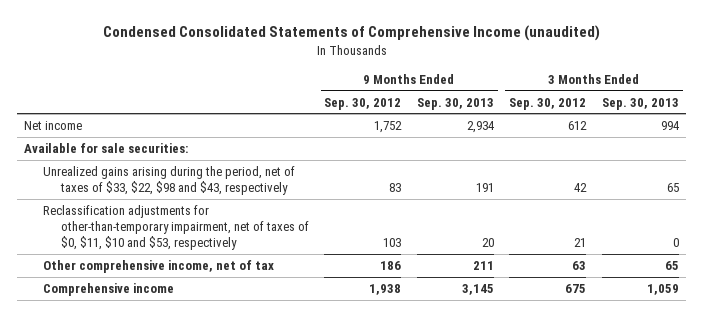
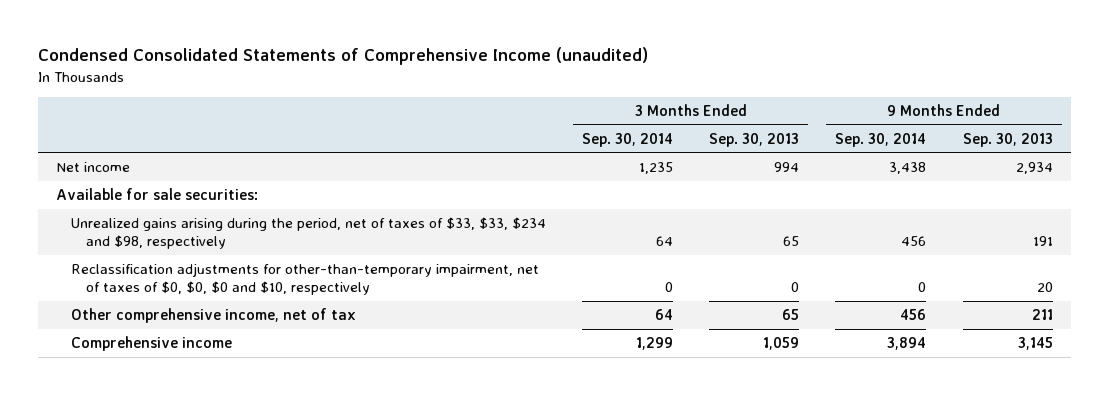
- | 9 Months Ended Sep. 30, 2012 | 9 Months Ended Sep. 30, 2013 | 3 Months Ended Sep. 30, 2012 | 3 Months Ended Sep. 30, 2013
+ | 3 Months Ended Sep. 30, 2014 | 3 Months Ended Sep. 30, 2013 | 9 Months Ended Sep. 30, 2014 | 9 Months Ended Sep. 30, 2013
- Unrealized gains arising during the period, net of taxes of $33, $22, $98 and $43, respectively | 83 | 191 | 42 | 65
- Reclassification adjustments for other-than-temporary impairment, net of taxes of $0, $11, $10 and $53, respectively | 103 | 20 | 21 | 0
+ Unrealized gains arising during the period, net of taxes of $33, $33, $234 and $98, respectively | 64 | 65 | 456 | 191
+ Reclassification adjustments for other-than-temporary impairment, net of taxes of $0, $0, $0 and $10, respectively | 0 | 0 | 0 | 20

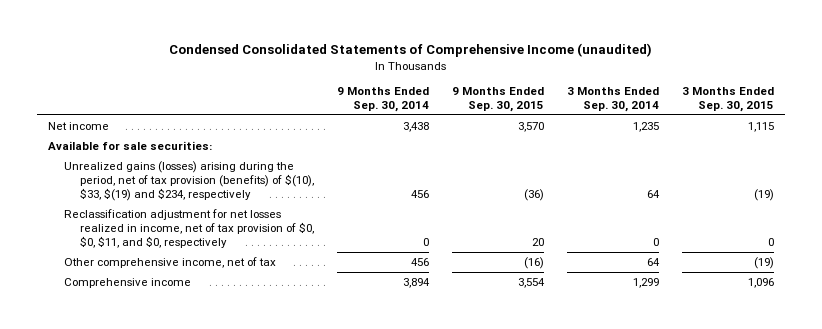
- | 3 Months Ended Sep. 30, 2014 | 3 Months Ended Sep. 30, 2013 | 9 Months Ended Sep. 30, 2014 | 9 Months Ended Sep. 30, 2013
+ | 9 Months Ended Sep. 30, 2014 | 9 Months Ended Sep. 30, 2015 | 3 Months Ended Sep. 30, 2014 | 3 Months Ended Sep. 30, 2015
- Unrealized gains arising during the period, net of taxes of $33, $33, $234 and $98, respectively | 64 | 65 | 456 | 191
- Reclassification adjustments for other-than-temporary impairment, net of taxes of $0, $0, $0 and $10, respectively | 0 | 0 | 0 | 20
+ Unrealized gains (losses) arising during the period, net of tax provision (benefits) of $(10), $33, $(19) and $234, respectively | 456 | (36) | 64 | (19)
+ Reclassification adjustment for net losses realized in income, net of tax provision of $0, $0, $11, and $0, respectively | 0 | 20 | 0 | 0

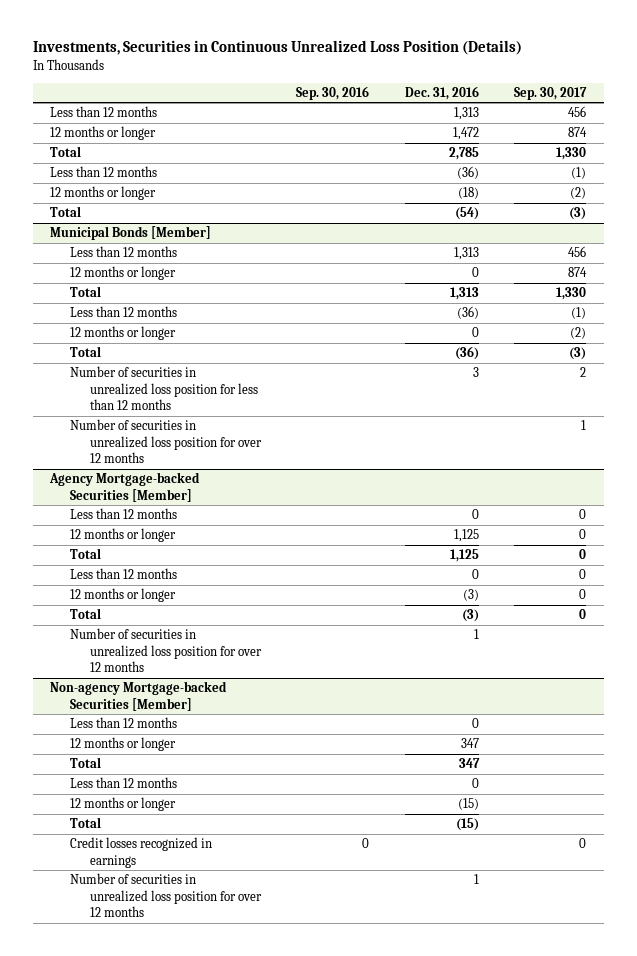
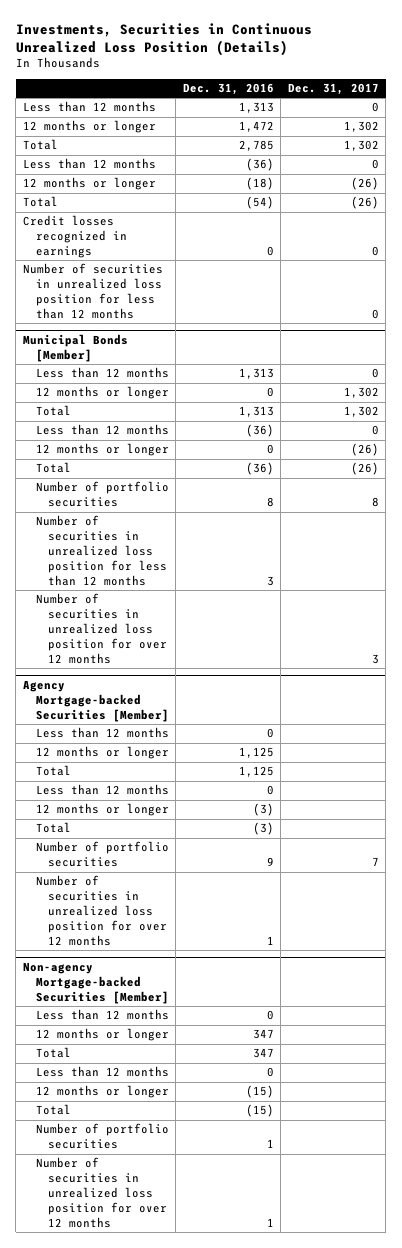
- | Sep. 30, 2016 | Dec. 31, 2016 | Sep. 30, 2017
+ | Dec. 31, 2016 | Dec. 31, 2017
+ Credit losses recognized in earnings | 0 | 0
+ Number of securities in unrealized loss position for less than 12 months | | 0
@ Municipal Bonds [Member]
+ Number of portfolio securities | 8 | 8
@ Agency Mortgage-backed Securities [Member]
+ Number of portfolio securities | 9 | 7
@ Non-agency Mortgage-backed Securities [Member]
- Credit losses recognized in earnings | 0 | | 0
+ Number of portfolio securities | 1 |

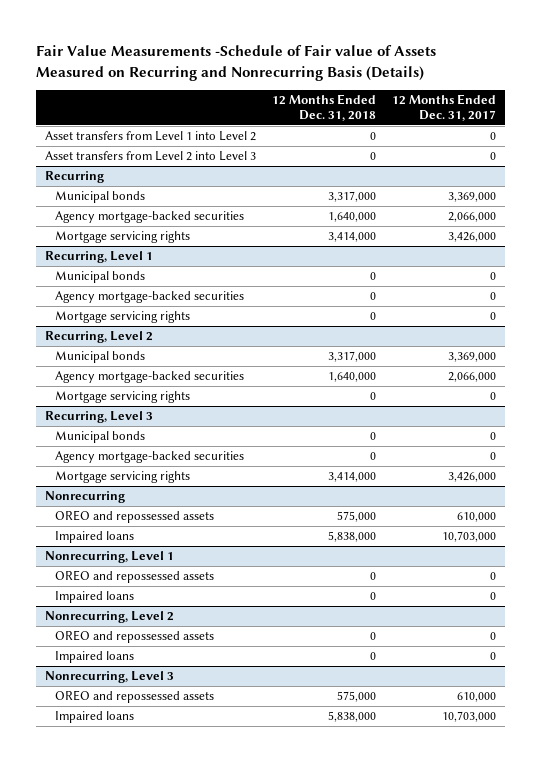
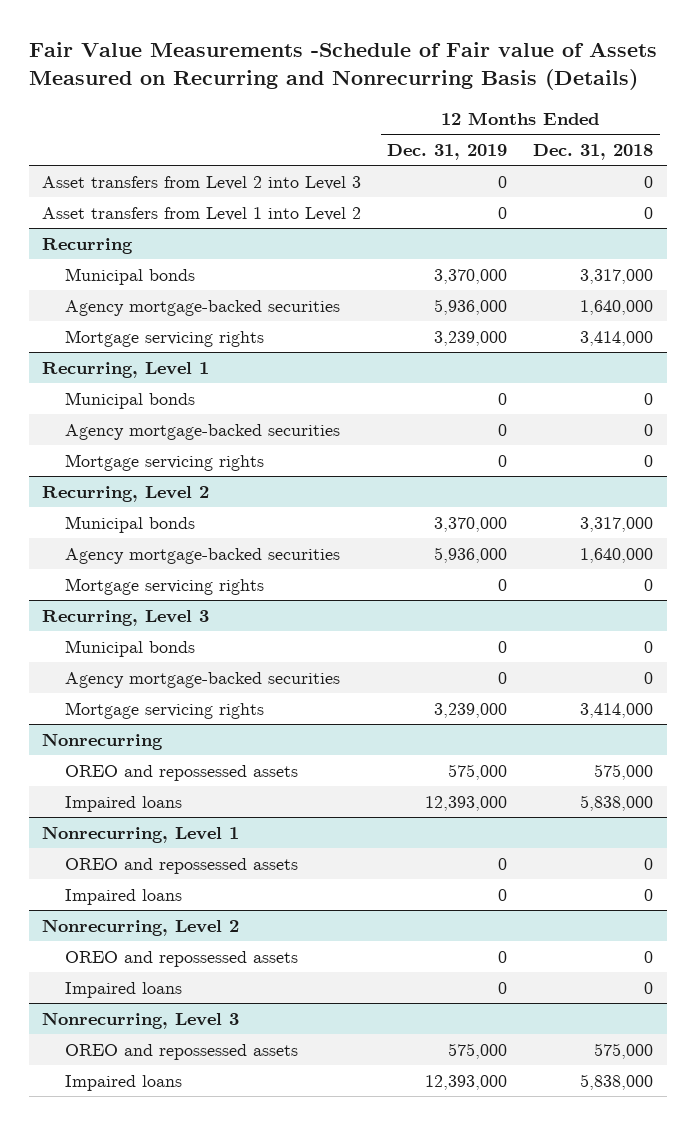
- | 12 Months Ended Dec. 31, 2018 | 12 Months Ended Dec. 31, 2017
+ | 12 Months Ended Dec. 31, 2019 | 12 Months Ended Dec. 31, 2018
moved down: Asset transfers from Level 1 into Level 2 | 0 | 0

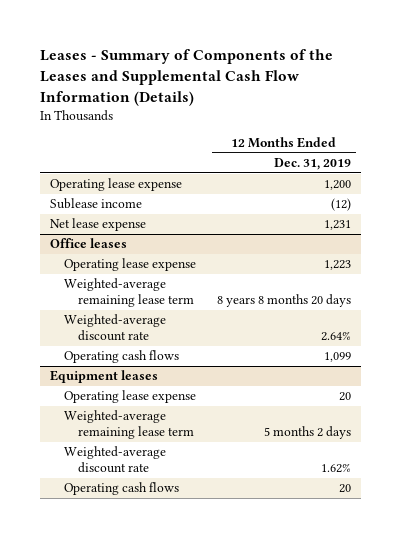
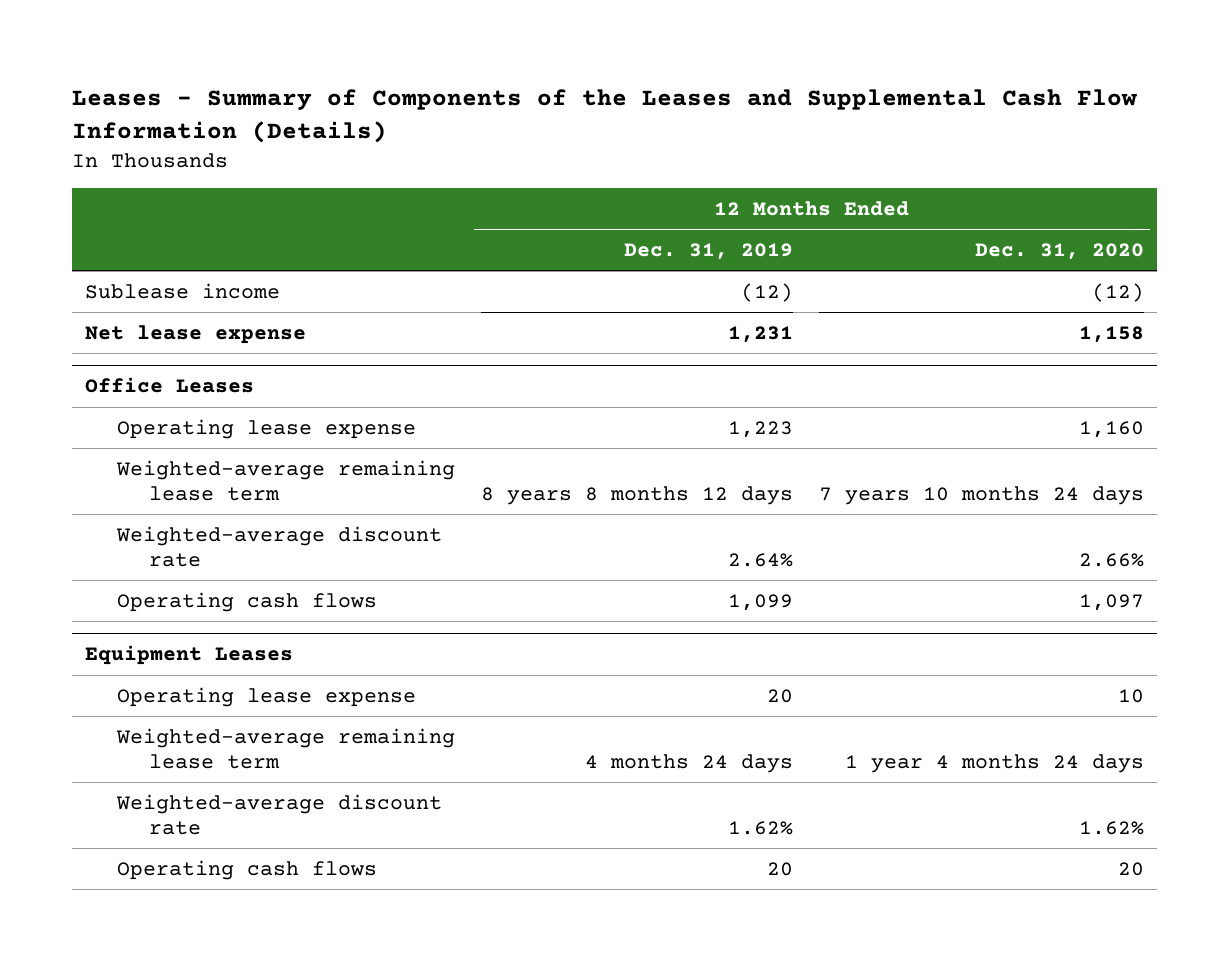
- | 12 Months Ended Dec. 31, 2019
+ | 12 Months Ended Dec. 31, 2019 | 12 Months Ended Dec. 31, 2020
- Operating lease expense | 1,200
- Office leases
+ Office Leases
- Weighted-average remaining lease term | 8 years 8 months 20 days
+ Weighted-average remaining lease term | 8 years 8 months 12 days | 7 years 10 months 24 days
- Equipment leases
+ Equipment Leases
- Weighted-average remaining lease term | 5 months 2 days
+ Weighted-average remaining lease term | 4 months 24 days | 1 year 4 months 24 days

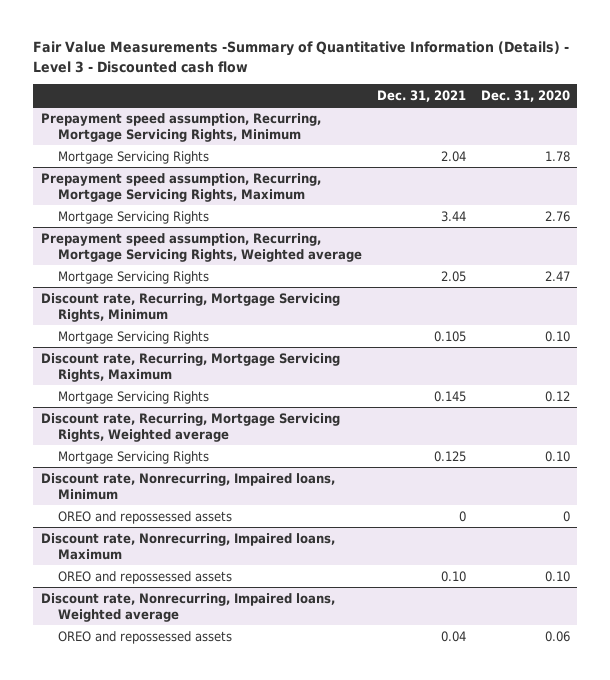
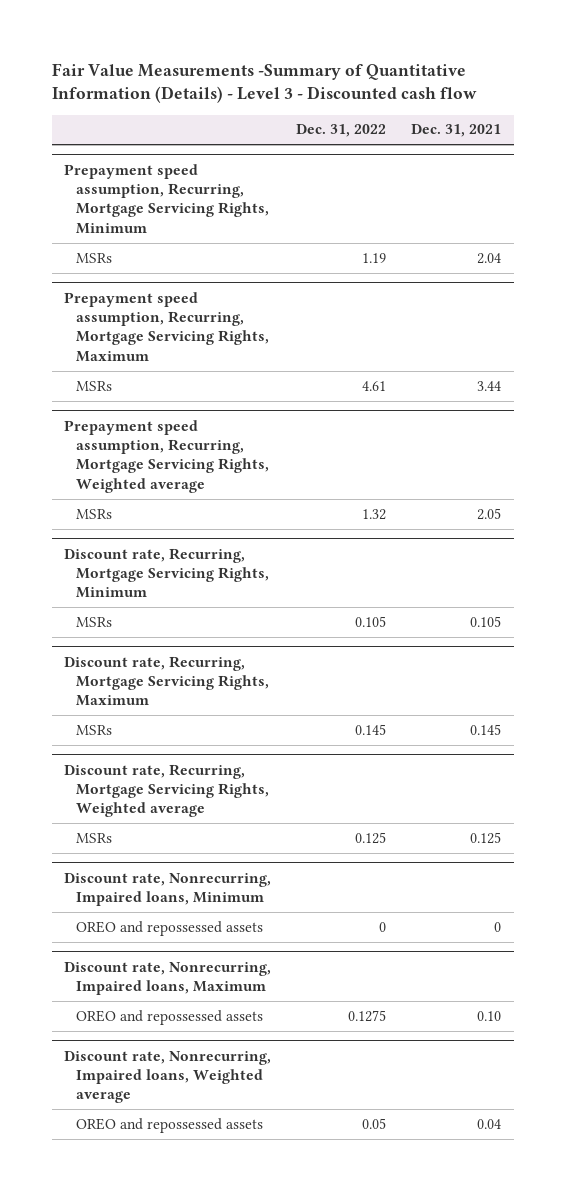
- | Dec. 31, 2021 | Dec. 31, 2020
+ | Dec. 31, 2022 | Dec. 31, 2021
@ Prepayment speed assumption, Recurring, Mortgage Servicing Rights, Minimum
- Mortgage Servicing Rights | 2.04 | 1.78
+ MSRs | 1.19 | 2.04
@ Prepayment speed assumption, Recurring, Mortgage Servicing Rights, Maximum
- Mortgage Servicing Rights | 3.44 | 2.76
+ MSRs | 4.61 | 3.44
@ Prepayment speed assumption, Recurring, Mortgage Servicing Rights, Weighted average
- Mortgage Servicing Rights | 2.05 | 2.47
+ MSRs | 1.32 | 2.05
@ Discount rate, Recurring, Mortgage Servicing Rights, Minimum
- Mortgage Servicing Rights | 0.105 | 0.10
+ MSRs | 0.105 | 0.105
@ Discount rate, Recurring, Mortgage Servicing Rights, Maximum
- Mortgage Servicing Rights | 0.145 | 0.12
+ MSRs | 0.145 | 0.145
@ Discount rate, Recurring, Mortgage Servicing Rights, Weighted average
- Mortgage Servicing Rights | 0.125 | 0.10
+ MSRs | 0.125 | 0.125

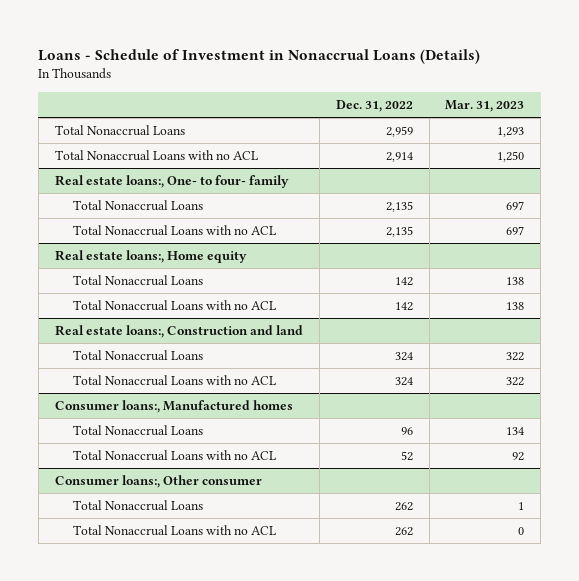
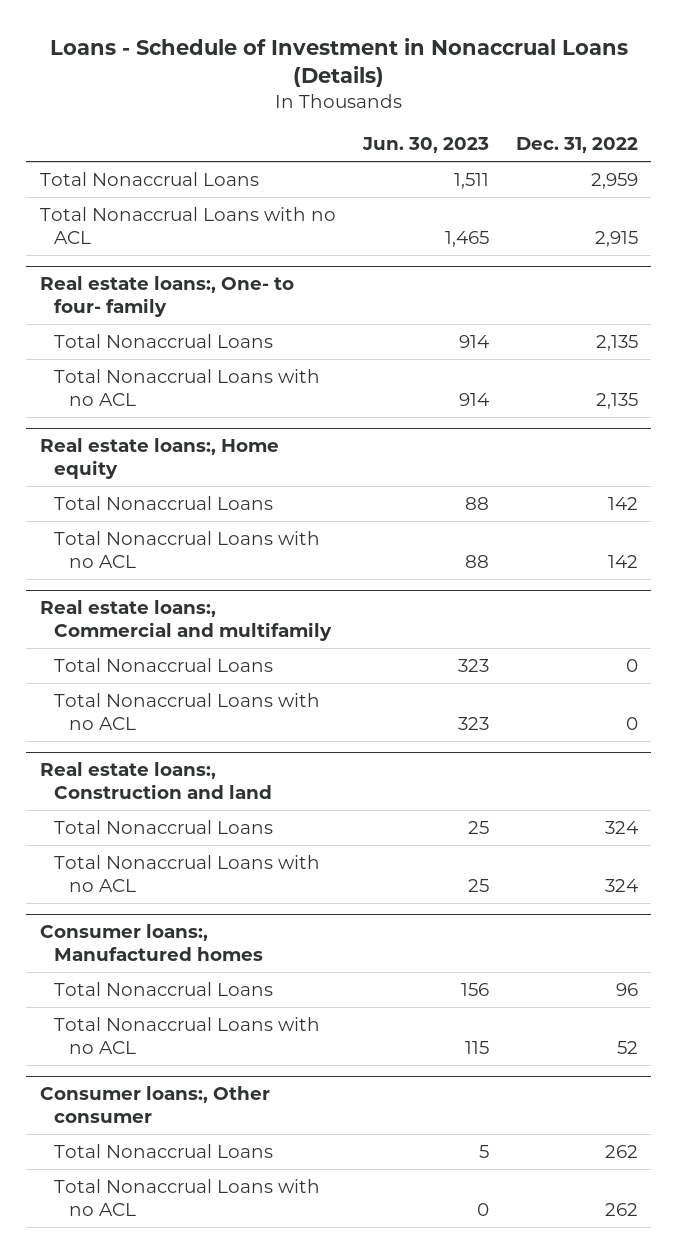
- | Dec. 31, 2022 | Mar. 31, 2023
+ | Jun. 30, 2023 | Dec. 31, 2022
- Total Nonaccrual Loans with no ACL | 2,914 | 1,250
+ Total Nonaccrual Loans with no ACL | 1,465 | 2,915
+ Real estate loans:, Commercial and multifamily
+ Total Nonaccrual Loans | 323 | 0
+ Total Nonaccrual Loans with no ACL | 323 | 0

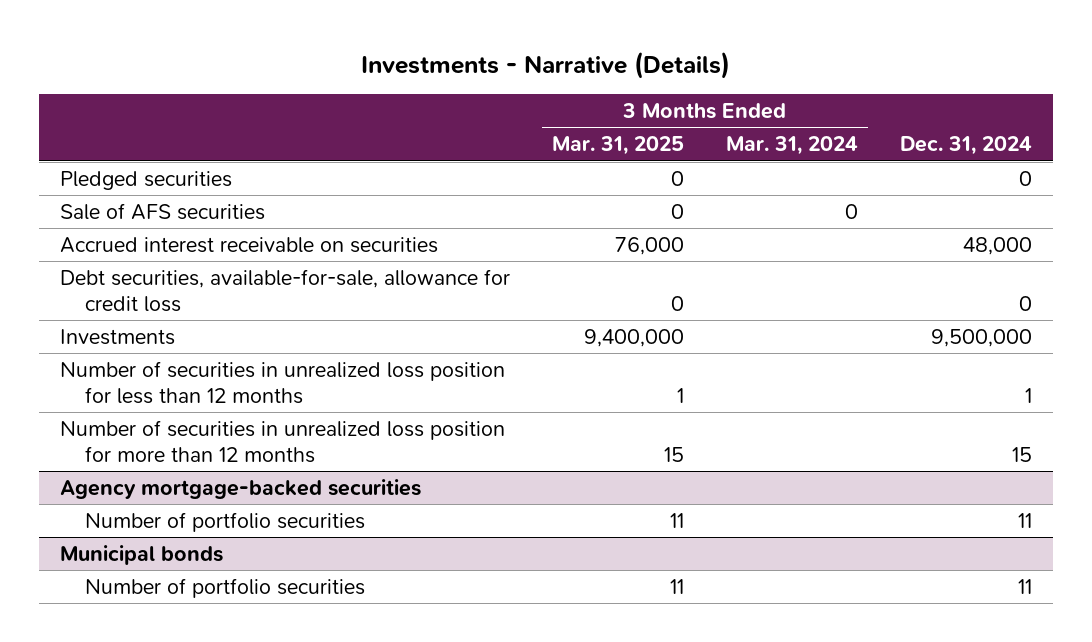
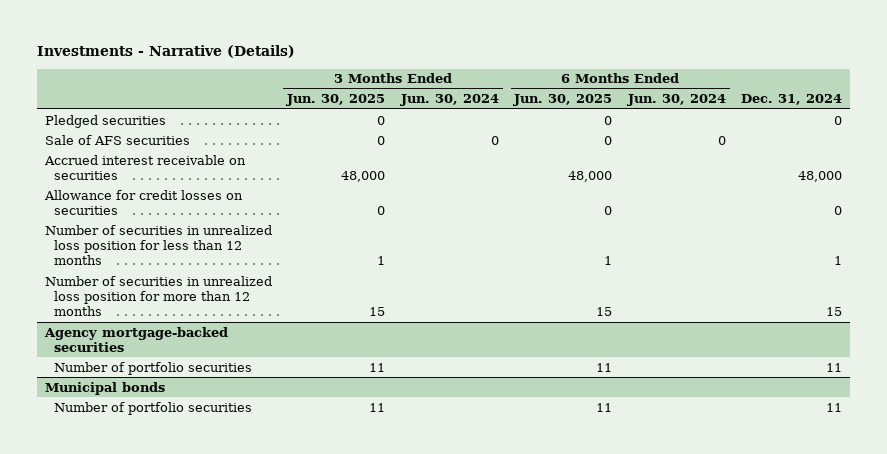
- | 3 Months Ended Mar. 31, 2025 | 3 Months Ended Mar. 31, 2024 | Dec. 31, 2024
+ | 3 Months Ended Jun. 30, 2025 | 3 Months Ended Jun. 30, 2024 | 6 Months Ended Jun. 30, 2025 | 6 Months Ended Jun. 30, 2024 | Dec. 31, 2024
- Debt securities, available-for-sale, allowance for credit loss | 0 | | 0
- Investments | 9,400,000 | | 9,500,000
+ Allowance for credit losses on securities | 0 | | 0 | | 0

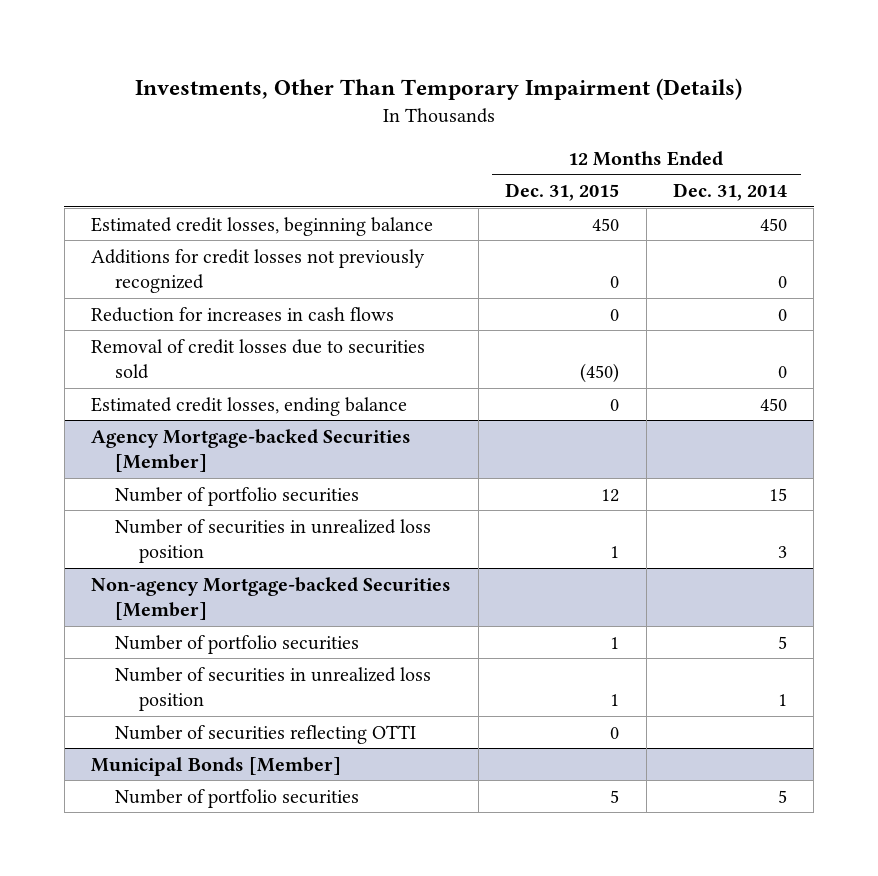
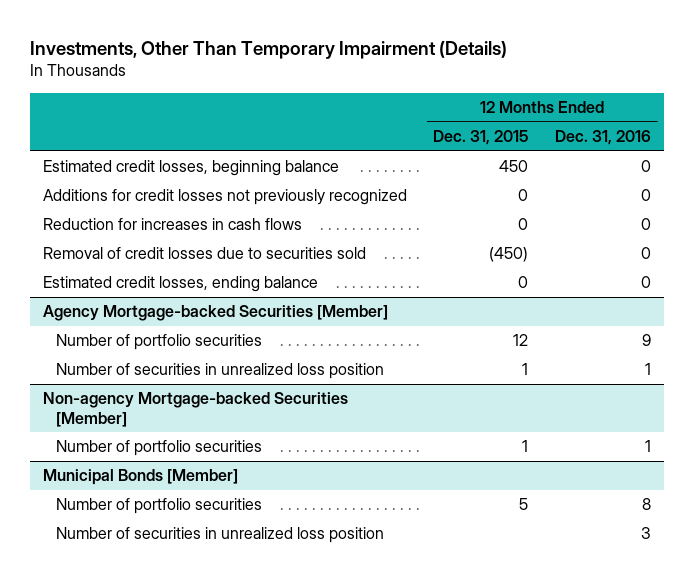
- | 12 Months Ended Dec. 31, 2015 | 12 Months Ended Dec. 31, 2014
+ | 12 Months Ended Dec. 31, 2015 | 12 Months Ended Dec. 31, 2016
@ Non-agency Mortgage-backed Securities [Member]
- Number of securities in unrealized loss position | 1 | 1
- Number of securities reflecting OTTI | 0 |
@ Municipal Bonds [Member]
+ Number of securities in unrealized loss position | | 3

